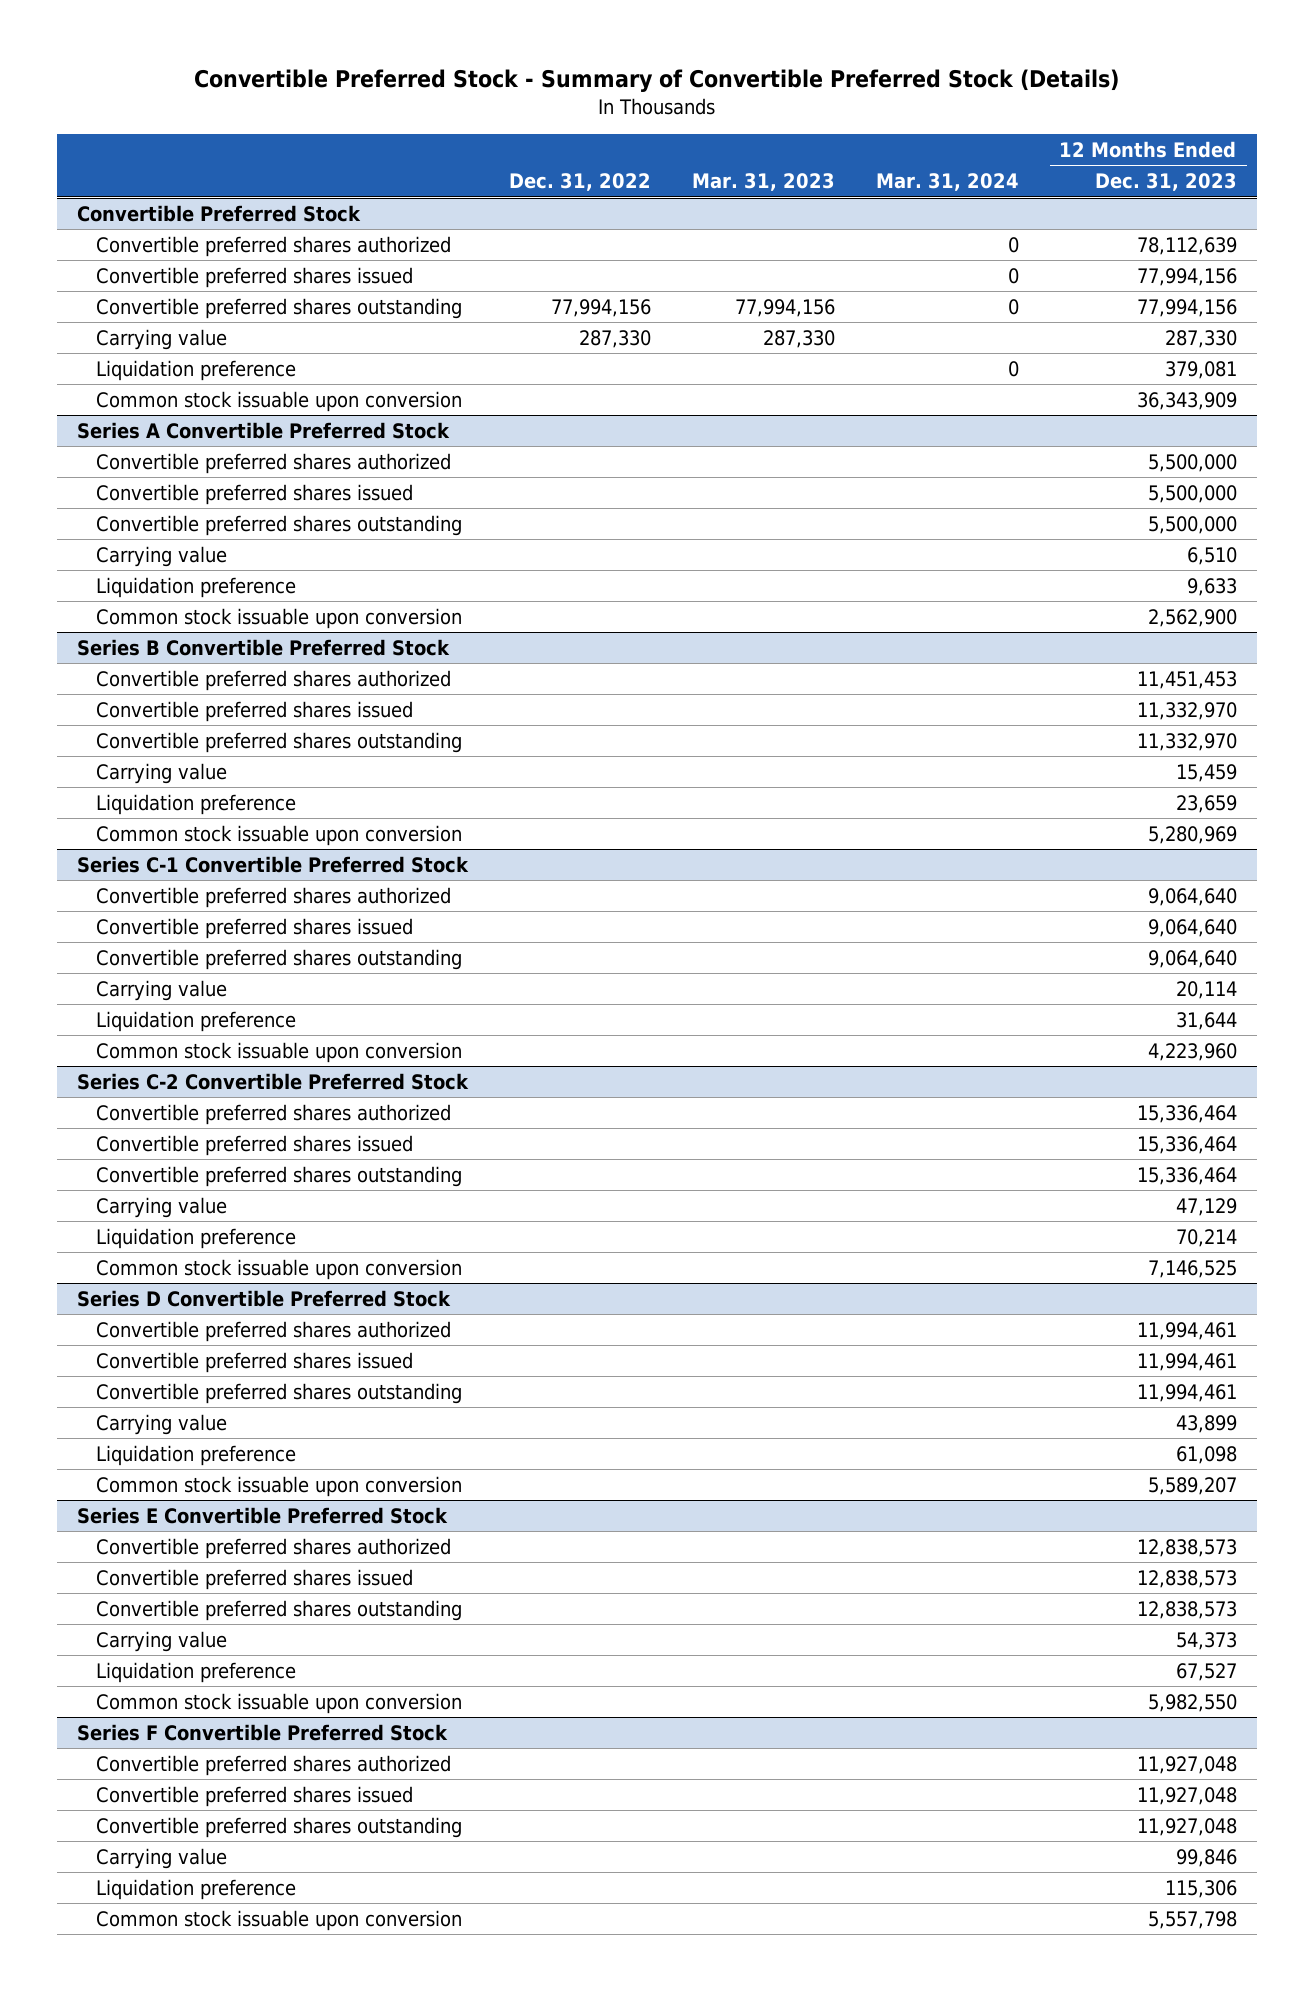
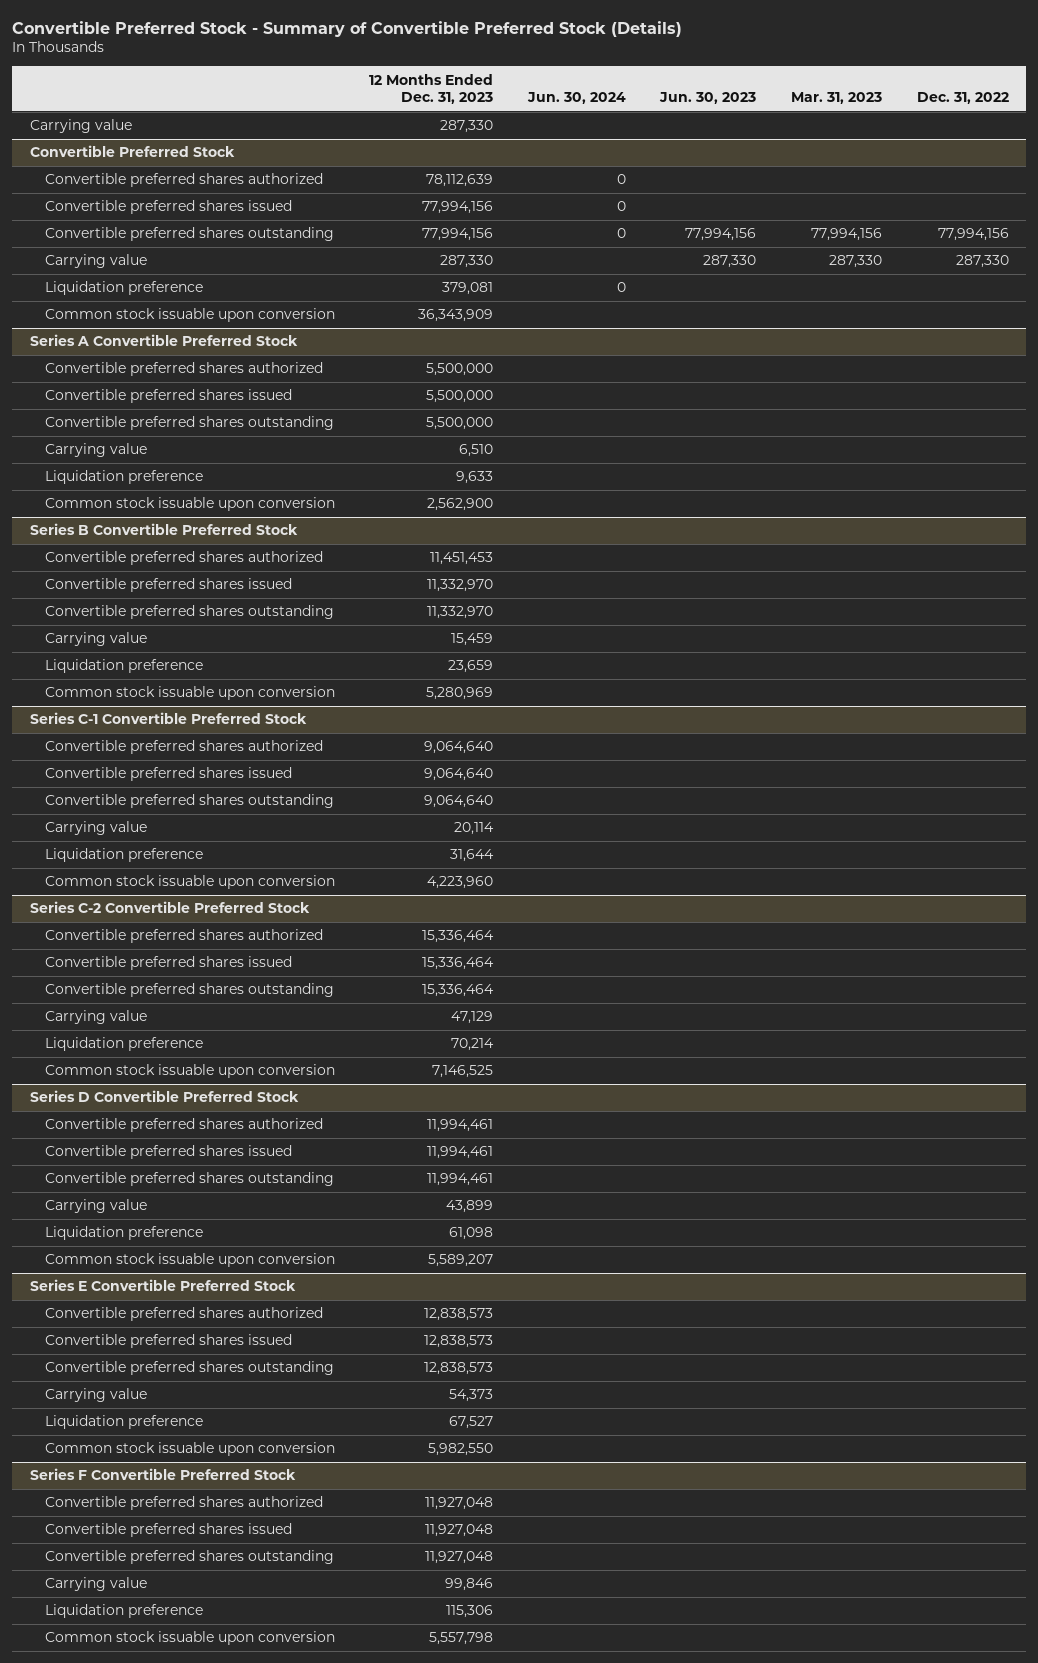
- | Dec. 31, 2022 | Mar. 31, 2023 | Mar. 31, 2024 | 12 Months Ended Dec. 31, 2023
+ | 12 Months Ended Dec. 31, 2023 | Jun. 30, 2024 | Jun. 30, 2023 | Mar. 31, 2023 | Dec. 31, 2022
+ Carrying value | 287,330 | | | |

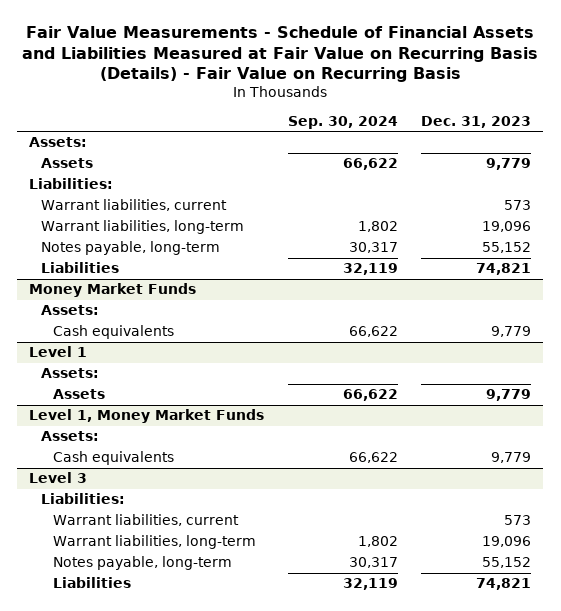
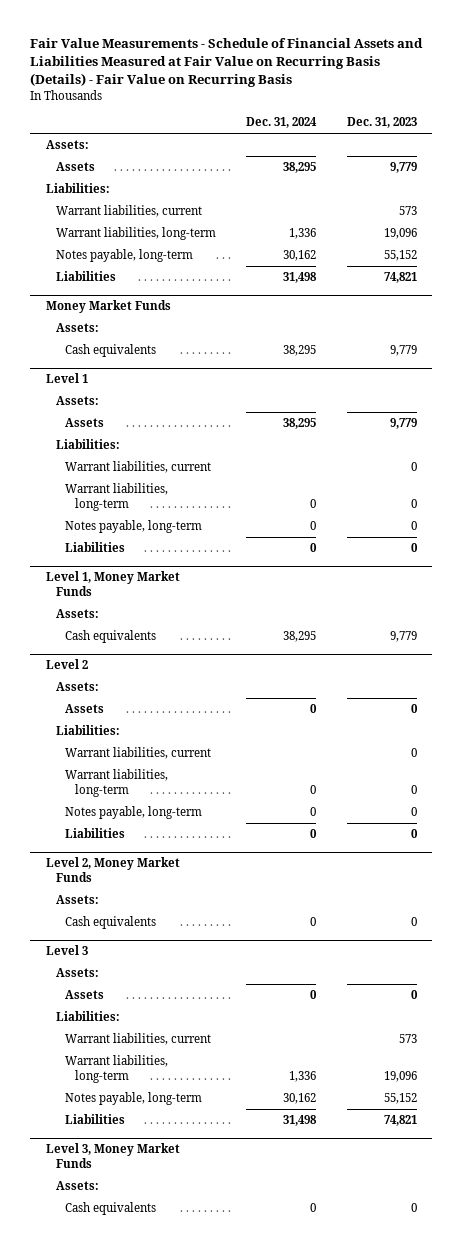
- | Sep. 30, 2024 | Dec. 31, 2023
+ | Dec. 31, 2024 | Dec. 31, 2023
@ Level 1
+ Liabilities:
+ Warrant liabilities, current | | 0
+ Warrant liabilities, long-term | 0 | 0
+ Notes payable, long-term | 0 | 0
+ Liabilities | 0 | 0
+ Level 2
+ Assets:
+ Assets | 0 | 0
+ Liabilities:
+ Warrant liabilities, current | | 0
+ Warrant liabilities, long-term | 0 | 0
+ Notes payable, long-term | 0 | 0
+ Liabilities | 0 | 0
+ Level 2, Money Market Funds
+ Assets:
+ Cash equivalents | 0 | 0
@ Level 3
+ Assets:
+ Assets | 0 | 0
+ Level 3, Money Market Funds
+ Assets:
+ Cash equivalents | 0 | 0

